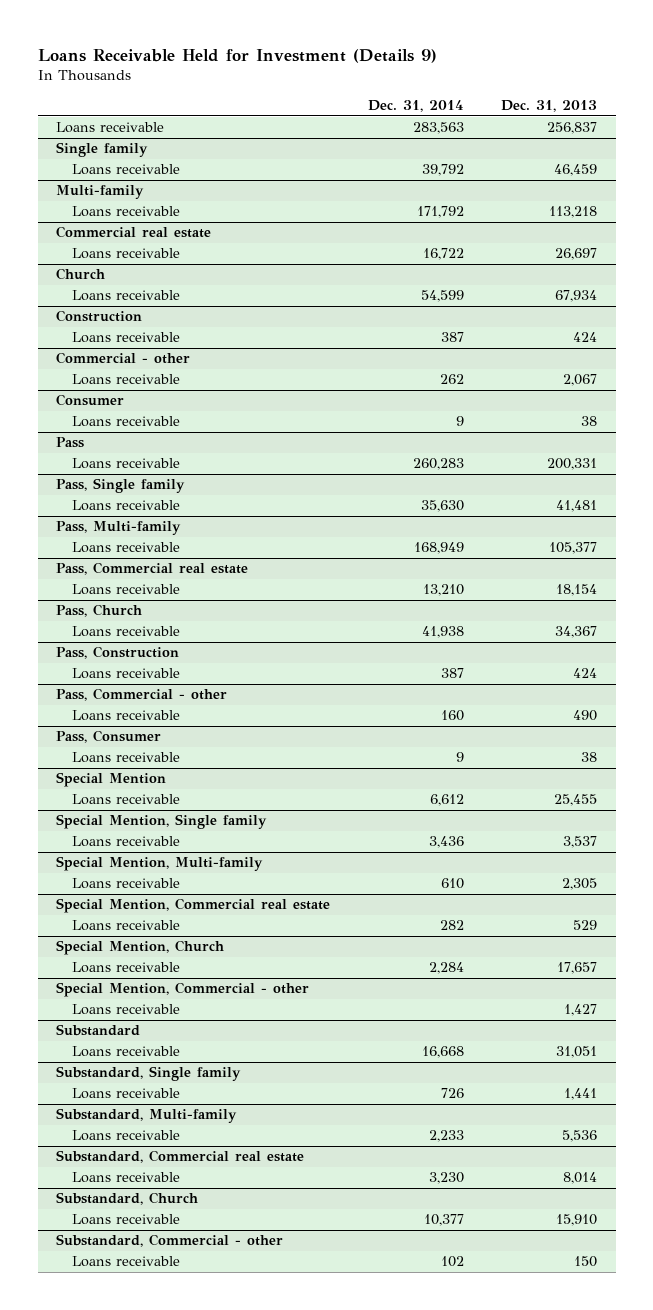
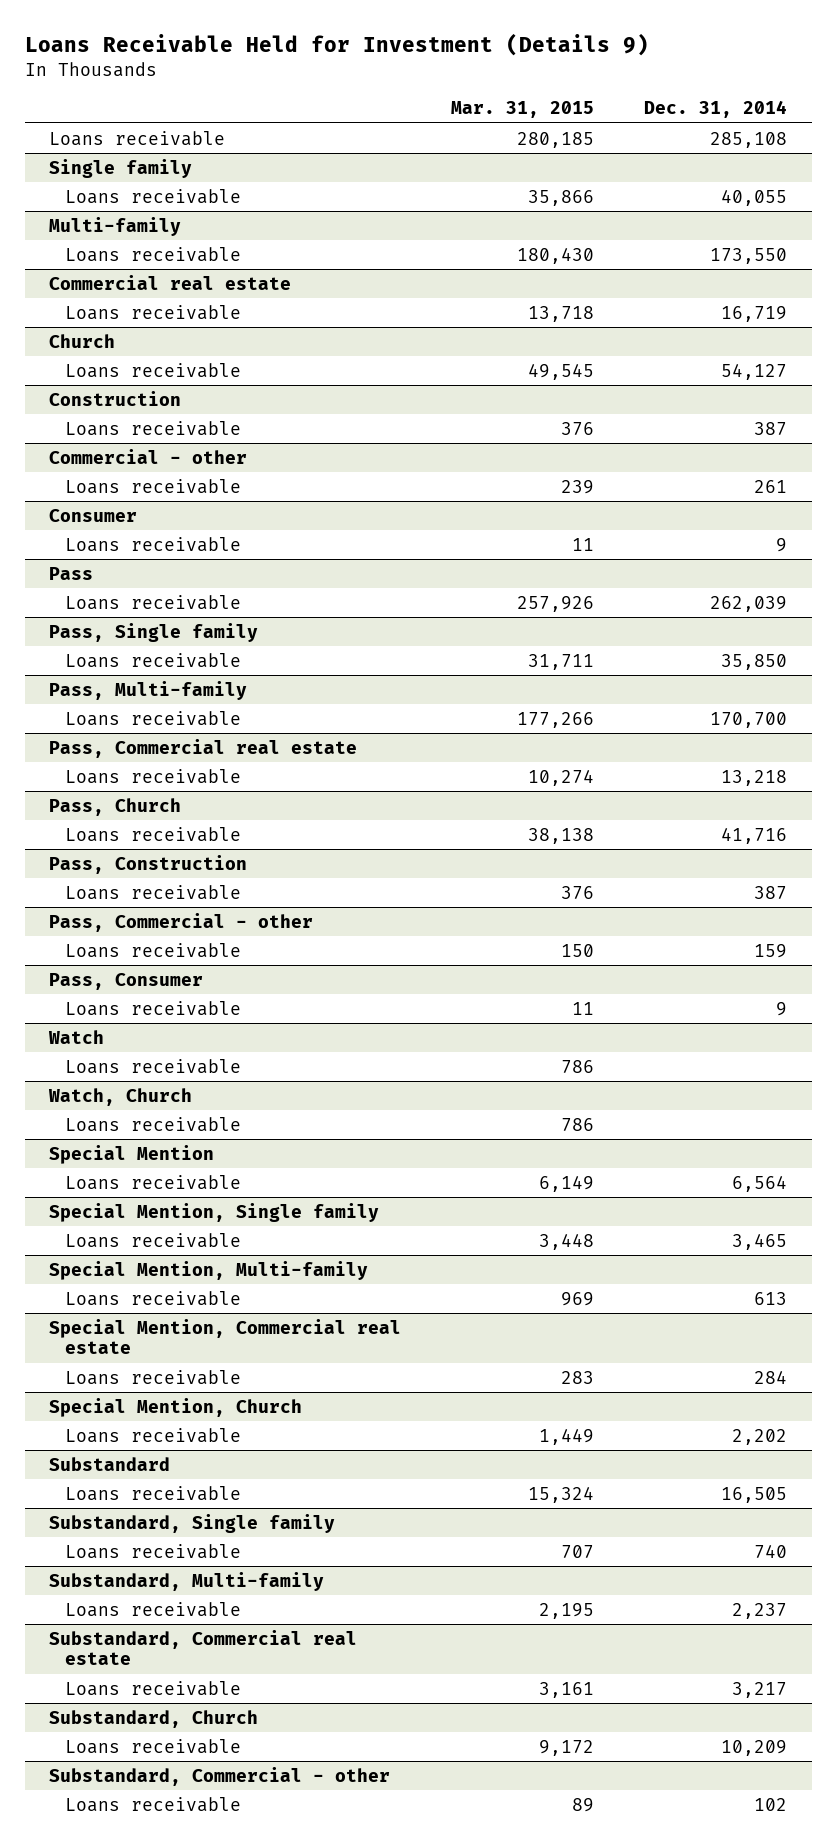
- | Dec. 31, 2014 | Dec. 31, 2013
+ | Mar. 31, 2015 | Dec. 31, 2014
- Loans receivable | 283,563 | 256,837
+ Loans receivable | 280,185 | 285,108
@ Single family
- Loans receivable | 39,792 | 46,459
+ Loans receivable | 35,866 | 40,055
@ Multi-family
- Loans receivable | 171,792 | 113,218
+ Loans receivable | 180,430 | 173,550
@ Commercial real estate
- Loans receivable | 16,722 | 26,697
+ Loans receivable | 13,718 | 16,719
@ Church
- Loans receivable | 54,599 | 67,934
+ Loans receivable | 49,545 | 54,127
@ Commercial - other
- Loans receivable | 262 | 2,067
+ Loans receivable | 239 | 261
@ Pass
- Loans receivable | 260,283 | 200,331
+ Loans receivable | 257,926 | 262,039
@ Pass, Single family
- Loans receivable | 35,630 | 41,481
+ Loans receivable | 31,711 | 35,850
@ Pass, Multi-family
- Loans receivable | 168,949 | 105,377
+ Loans receivable | 177,266 | 170,700
@ Pass, Commercial real estate
- Loans receivable | 13,210 | 18,154
+ Loans receivable | 10,274 | 13,218
@ Pass, Church
- Loans receivable | 41,938 | 34,367
+ Loans receivable | 38,138 | 41,716
@ Pass, Commercial - other
- Loans receivable | 160 | 490
+ Loans receivable | 150 | 159
+ Watch
+ Loans receivable | 786 |
+ Watch, Church
+ Loans receivable | 786 |
@ Special Mention
- Loans receivable | 6,612 | 25,455
+ Loans receivable | 6,149 | 6,564
@ Special Mention, Single family
- Loans receivable | 3,436 | 3,537
+ Loans receivable | 3,448 | 3,465
@ Special Mention, Multi-family
- Loans receivable | 610 | 2,305
+ Loans receivable | 969 | 613
@ Special Mention, Commercial real estate
- Loans receivable | 282 | 529
+ Loans receivable | 283 | 284
@ Special Mention, Church
- Loans receivable | 2,284 | 17,657
- Special Mention, Commercial - other
- Loans receivable | | 1,427
@ Special Mention, Church
+ Loans receivable | 1,449 | 2,202
@ Substandard
- Loans receivable | 16,668 | 31,051
+ Loans receivable | 15,324 | 16,505
@ Substandard, Single family
- Loans receivable | 726 | 1,441
+ Loans receivable | 707 | 740
@ Substandard, Multi-family
- Loans receivable | 2,233 | 5,536
+ Loans receivable | 2,195 | 2,237
@ Substandard, Commercial real estate
- Loans receivable | 3,230 | 8,014
+ Loans receivable | 3,161 | 3,217
@ Substandard, Church
- Loans receivable | 10,377 | 15,910
+ Loans receivable | 9,172 | 10,209

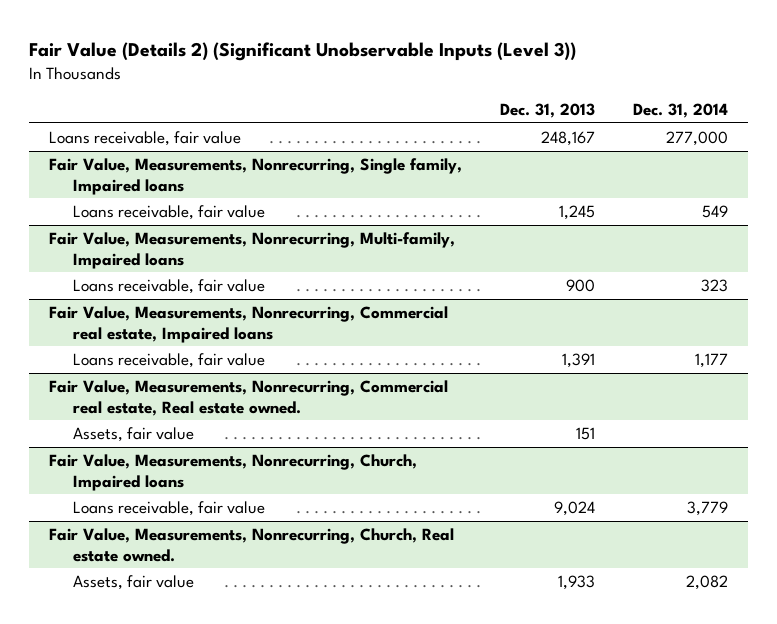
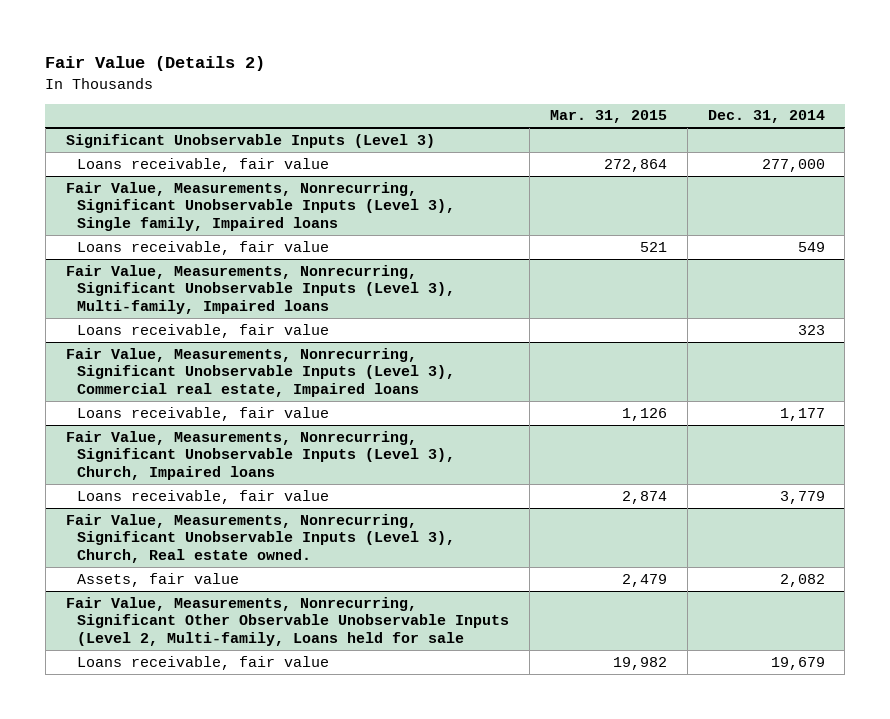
- Fair Value (Details 2) (Significant Unobservable Inputs (Level 3))
+ Fair Value (Details 2)
- | Dec. 31, 2013 | Dec. 31, 2014
+ | Mar. 31, 2015 | Dec. 31, 2014
+ Significant Unobservable Inputs (Level 3)
- Fair Value, Measurements, Nonrecurring, Single family, Impaired loans
+ Fair Value, Measurements, Nonrecurring, Significant Unobservable Inputs (Level 3), Single family, Impaired loans
- Fair Value, Measurements, Nonrecurring, Multi-family, Impaired loans
+ Fair Value, Measurements, Nonrecurring, Significant Unobservable Inputs (Level 3), Multi-family, Impaired loans
- Fair Value, Measurements, Nonrecurring, Commercial real estate, Impaired loans
+ Fair Value, Measurements, Nonrecurring, Significant Unobservable Inputs (Level 3), Commercial real estate, Impaired loans
- Fair Value, Measurements, Nonrecurring, Commercial real estate, Real estate owned.
- Assets, fair value | 151 |
- Fair Value, Measurements, Nonrecurring, Church, Impaired loans
+ Fair Value, Measurements, Nonrecurring, Significant Unobservable Inputs (Level 3), Church, Impaired loans
- Fair Value, Measurements, Nonrecurring, Church, Real estate owned.
+ Fair Value, Measurements, Nonrecurring, Significant Unobservable Inputs (Level 3), Church, Real estate owned.
+ Fair Value, Measurements, Nonrecurring, Significant Other Observable Unobservable Inputs (Level 2, Multi-family, Loans held for sale
+ Loans receivable, fair value | 19,982 | 19,679

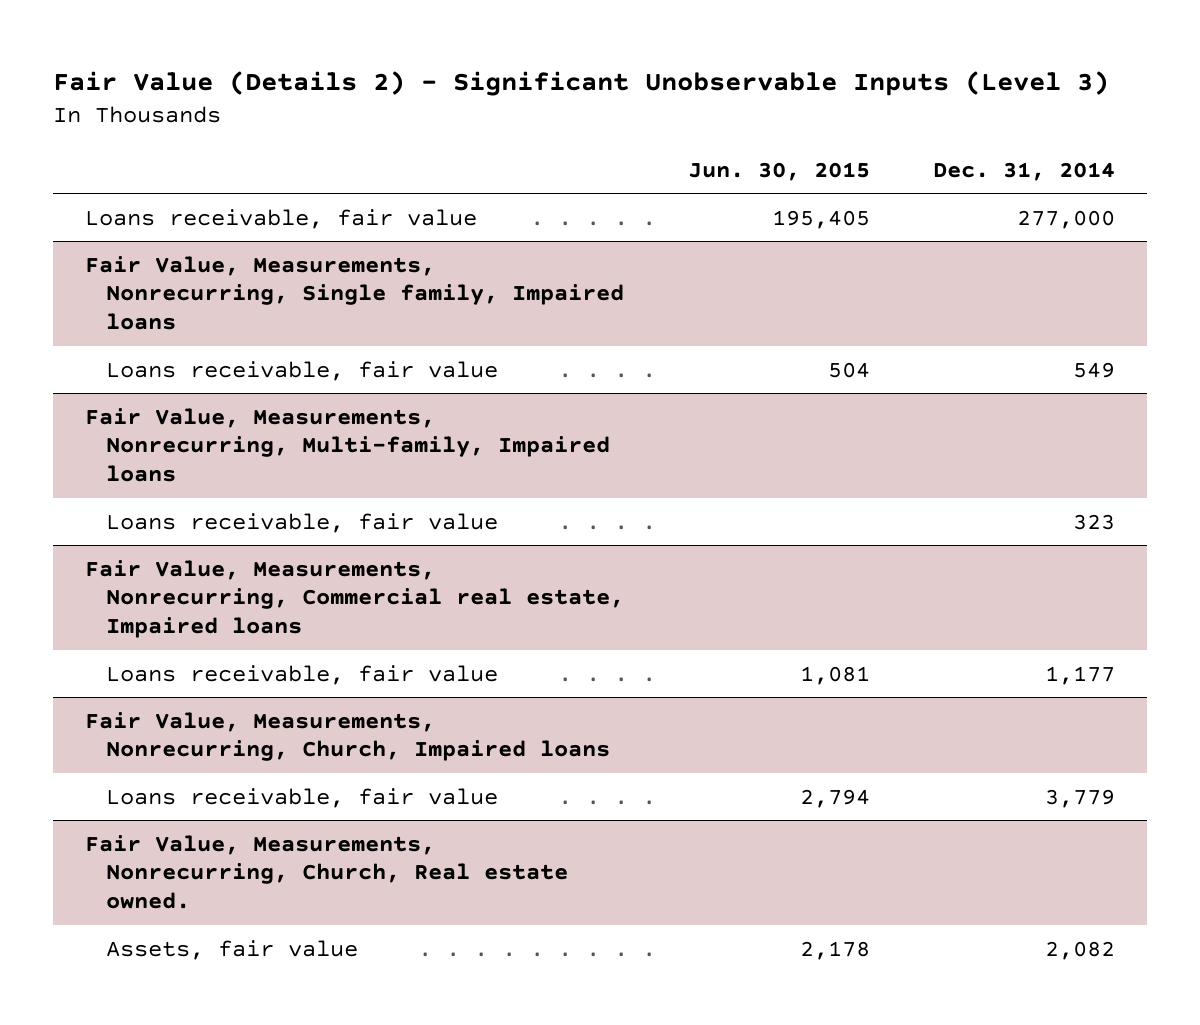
- Fair Value (Details 2)
+ Fair Value (Details 2) - Significant Unobservable Inputs (Level 3)
- | Mar. 31, 2015 | Dec. 31, 2014
+ | Jun. 30, 2015 | Dec. 31, 2014
- Significant Unobservable Inputs (Level 3)
- Fair Value, Measurements, Nonrecurring, Significant Unobservable Inputs (Level 3), Single family, Impaired loans
+ Fair Value, Measurements, Nonrecurring, Single family, Impaired loans
- Fair Value, Measurements, Nonrecurring, Significant Unobservable Inputs (Level 3), Multi-family, Impaired loans
+ Fair Value, Measurements, Nonrecurring, Multi-family, Impaired loans
- Fair Value, Measurements, Nonrecurring, Significant Unobservable Inputs (Level 3), Commercial real estate, Impaired loans
+ Fair Value, Measurements, Nonrecurring, Commercial real estate, Impaired loans
- Fair Value, Measurements, Nonrecurring, Significant Unobservable Inputs (Level 3), Church, Impaired loans
+ Fair Value, Measurements, Nonrecurring, Church, Impaired loans
- Fair Value, Measurements, Nonrecurring, Significant Unobservable Inputs (Level 3), Church, Real estate owned.
+ Fair Value, Measurements, Nonrecurring, Church, Real estate owned.
- Fair Value, Measurements, Nonrecurring, Significant Other Observable Unobservable Inputs (Level 2, Multi-family, Loans held for sale
- Loans receivable, fair value | 19,982 | 19,679

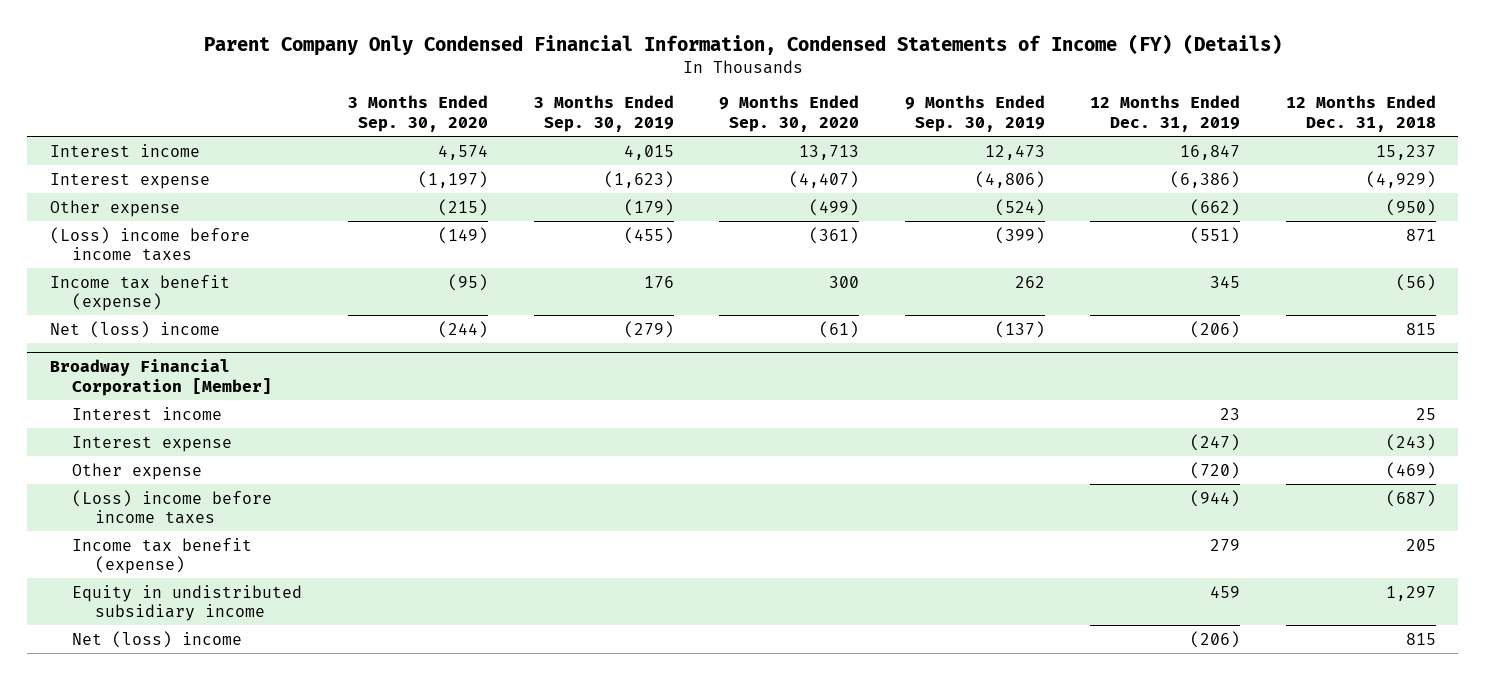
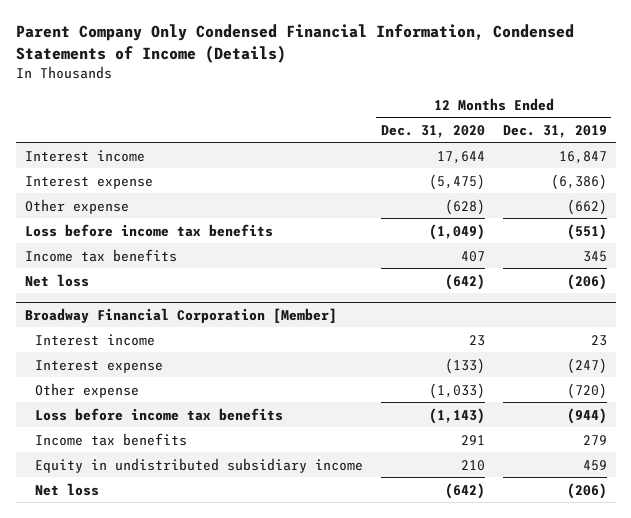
- Parent Company Only Condensed Financial Information, Condensed Statements of Income (FY) (Details)
+ Parent Company Only Condensed Financial Information, Condensed Statements of Income (Details)
- | 3 Months Ended Sep. 30, 2020 | 3 Months Ended Sep. 30, 2019 | 9 Months Ended Sep. 30, 2020 | 9 Months Ended Sep. 30, 2019 | 12 Months Ended Dec. 31, 2019 | 12 Months Ended Dec. 31, 2018
+ | 12 Months Ended Dec. 31, 2020 | 12 Months Ended Dec. 31, 2019
- (Loss) income before income taxes | (149) | (455) | (361) | (399) | (551) | 871
- Income tax benefit (expense) | (95) | 176 | 300 | 262 | 345 | (56)
- Net (loss) income | (244) | (279) | (61) | (137) | (206) | 815
+ Loss before income tax benefits | (1,049) | (551)
+ Income tax benefits | 407 | 345
+ Net loss | (642) | (206)
@ Broadway Financial Corporation [Member]
- (Loss) income before income taxes | | | | | (944) | (687)
- Income tax benefit (expense) | | | | | 279 | 205
+ Loss before income tax benefits | (1,143) | (944)
+ Income tax benefits | 291 | 279
- Net (loss) income | | | | | (206) | 815
+ Net loss | (642) | (206)

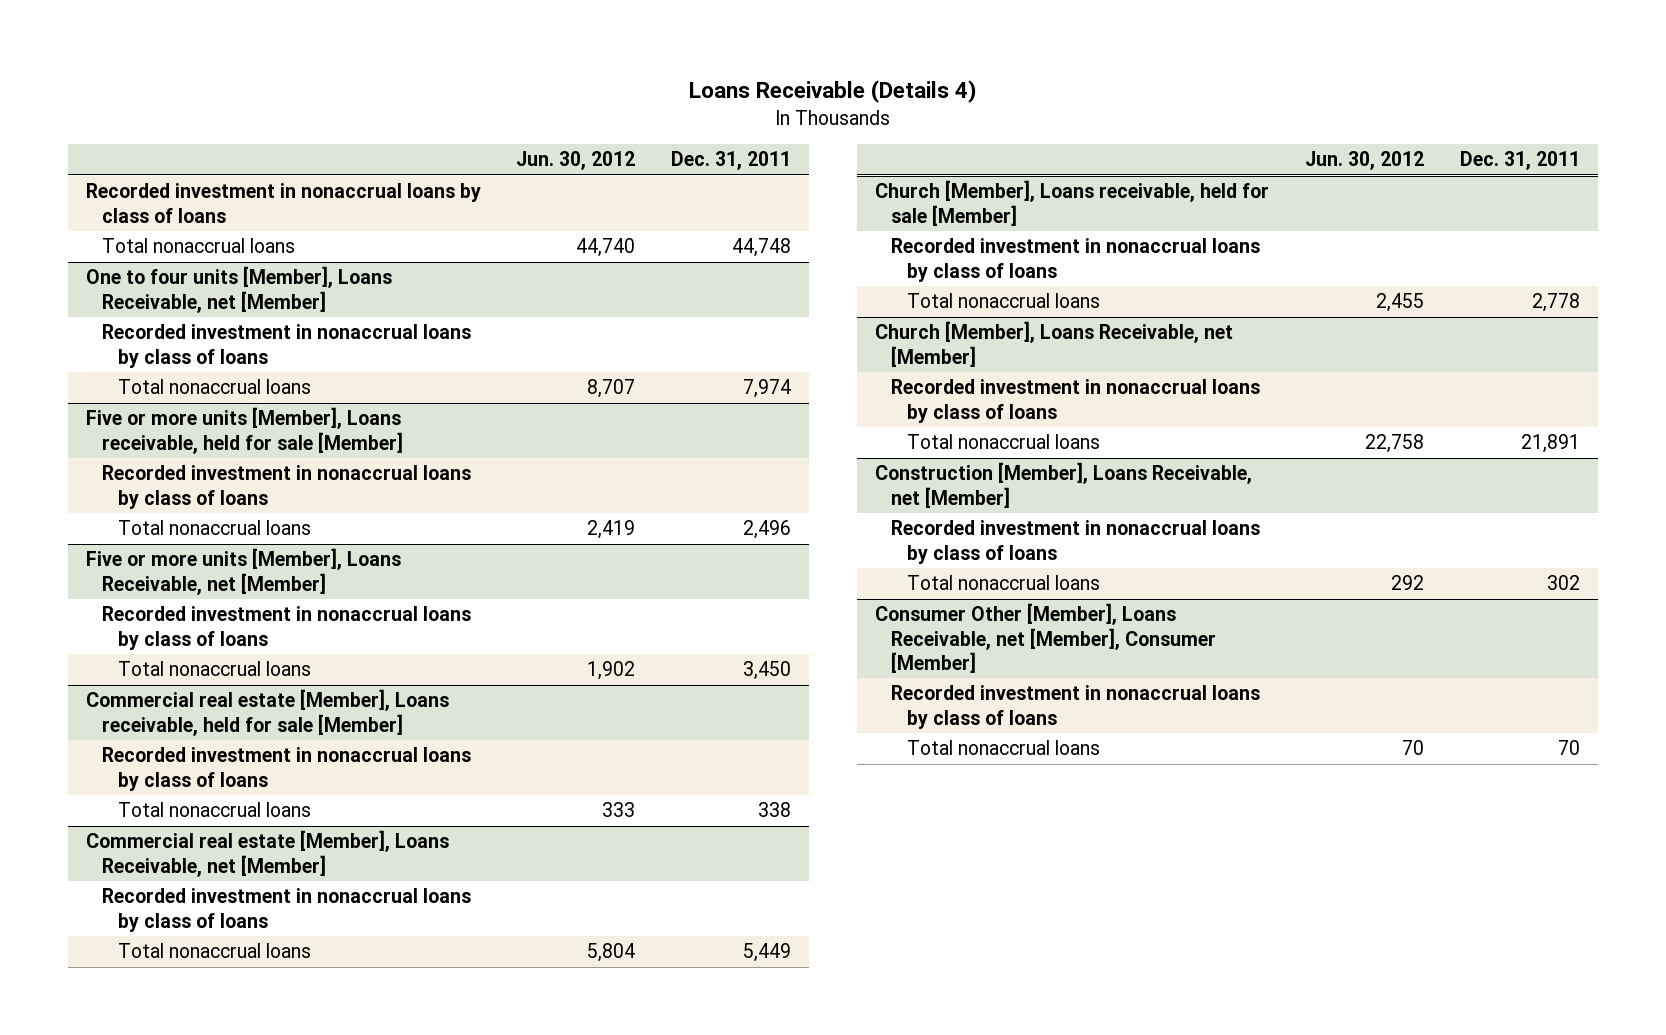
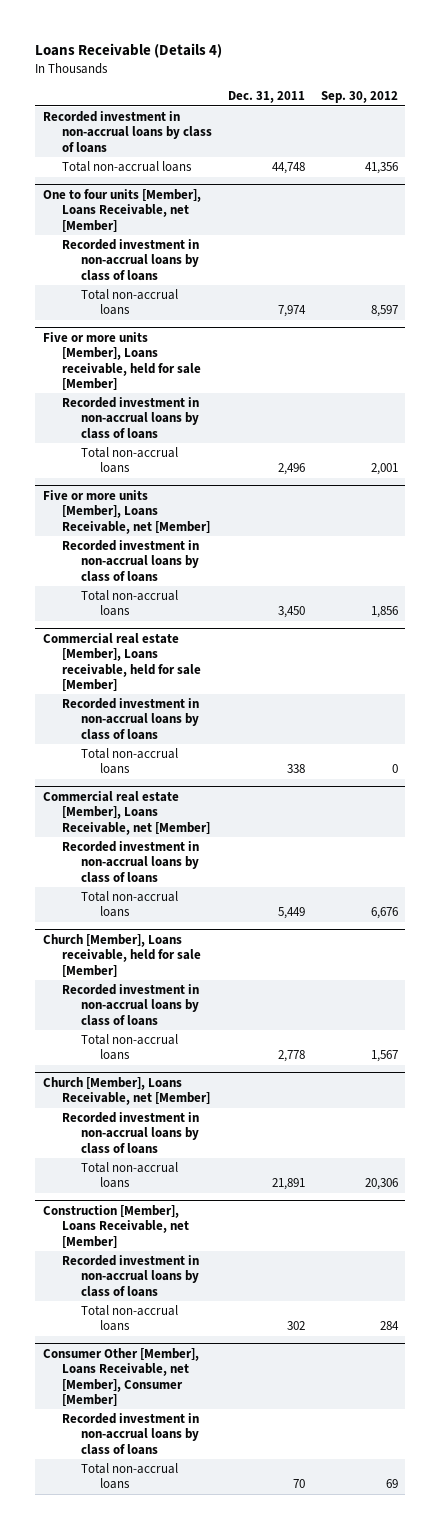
- | Jun. 30, 2012 | Dec. 31, 2011
+ | Dec. 31, 2011 | Sep. 30, 2012
- Recorded investment in nonaccrual loans by class of loans
- Total nonaccrual loans | 44,740 | 44,748
+ Recorded investment in non-accrual loans by class of loans
+ Total non-accrual loans | 44,748 | 41,356
@ One to four units [Member], Loans Receivable, net [Member]
- Recorded investment in nonaccrual loans by class of loans
- Total nonaccrual loans | 8,707 | 7,974
+ Recorded investment in non-accrual loans by class of loans
+ Total non-accrual loans | 7,974 | 8,597
@ Five or more units [Member], Loans receivable, held for sale [Member]
- Recorded investment in nonaccrual loans by class of loans
- Total nonaccrual loans | 2,419 | 2,496
+ Recorded investment in non-accrual loans by class of loans
+ Total non-accrual loans | 2,496 | 2,001
@ Five or more units [Member], Loans Receivable, net [Member]
- Recorded investment in nonaccrual loans by class of loans
- Total nonaccrual loans | 1,902 | 3,450
+ Recorded investment in non-accrual loans by class of loans
+ Total non-accrual loans | 3,450 | 1,856
@ Commercial real estate [Member], Loans receivable, held for sale [Member]
- Recorded investment in nonaccrual loans by class of loans
- Total nonaccrual loans | 333 | 338
+ Recorded investment in non-accrual loans by class of loans
+ Total non-accrual loans | 338 | 0
@ Commercial real estate [Member], Loans Receivable, net [Member]
- Recorded investment in nonaccrual loans by class of loans
- Total nonaccrual loans | 5,804 | 5,449
+ Recorded investment in non-accrual loans by class of loans
+ Total non-accrual loans | 5,449 | 6,676
@ Church [Member], Loans receivable, held for sale [Member]
- Recorded investment in nonaccrual loans by class of loans
- Total nonaccrual loans | 2,455 | 2,778
+ Recorded investment in non-accrual loans by class of loans
+ Total non-accrual loans | 2,778 | 1,567
@ Church [Member], Loans Receivable, net [Member]
- Recorded investment in nonaccrual loans by class of loans
- Total nonaccrual loans | 22,758 | 21,891
+ Recorded investment in non-accrual loans by class of loans
+ Total non-accrual loans | 21,891 | 20,306
@ Construction [Member], Loans Receivable, net [Member]
- Recorded investment in nonaccrual loans by class of loans
- Total nonaccrual loans | 292 | 302
+ Recorded investment in non-accrual loans by class of loans
+ Total non-accrual loans | 302 | 284
@ Consumer Other [Member], Loans Receivable, net [Member], Consumer [Member]
- Recorded investment in nonaccrual loans by class of loans
- Total nonaccrual loans | 70 | 70
+ Recorded investment in non-accrual loans by class of loans
+ Total non-accrual loans | 70 | 69

